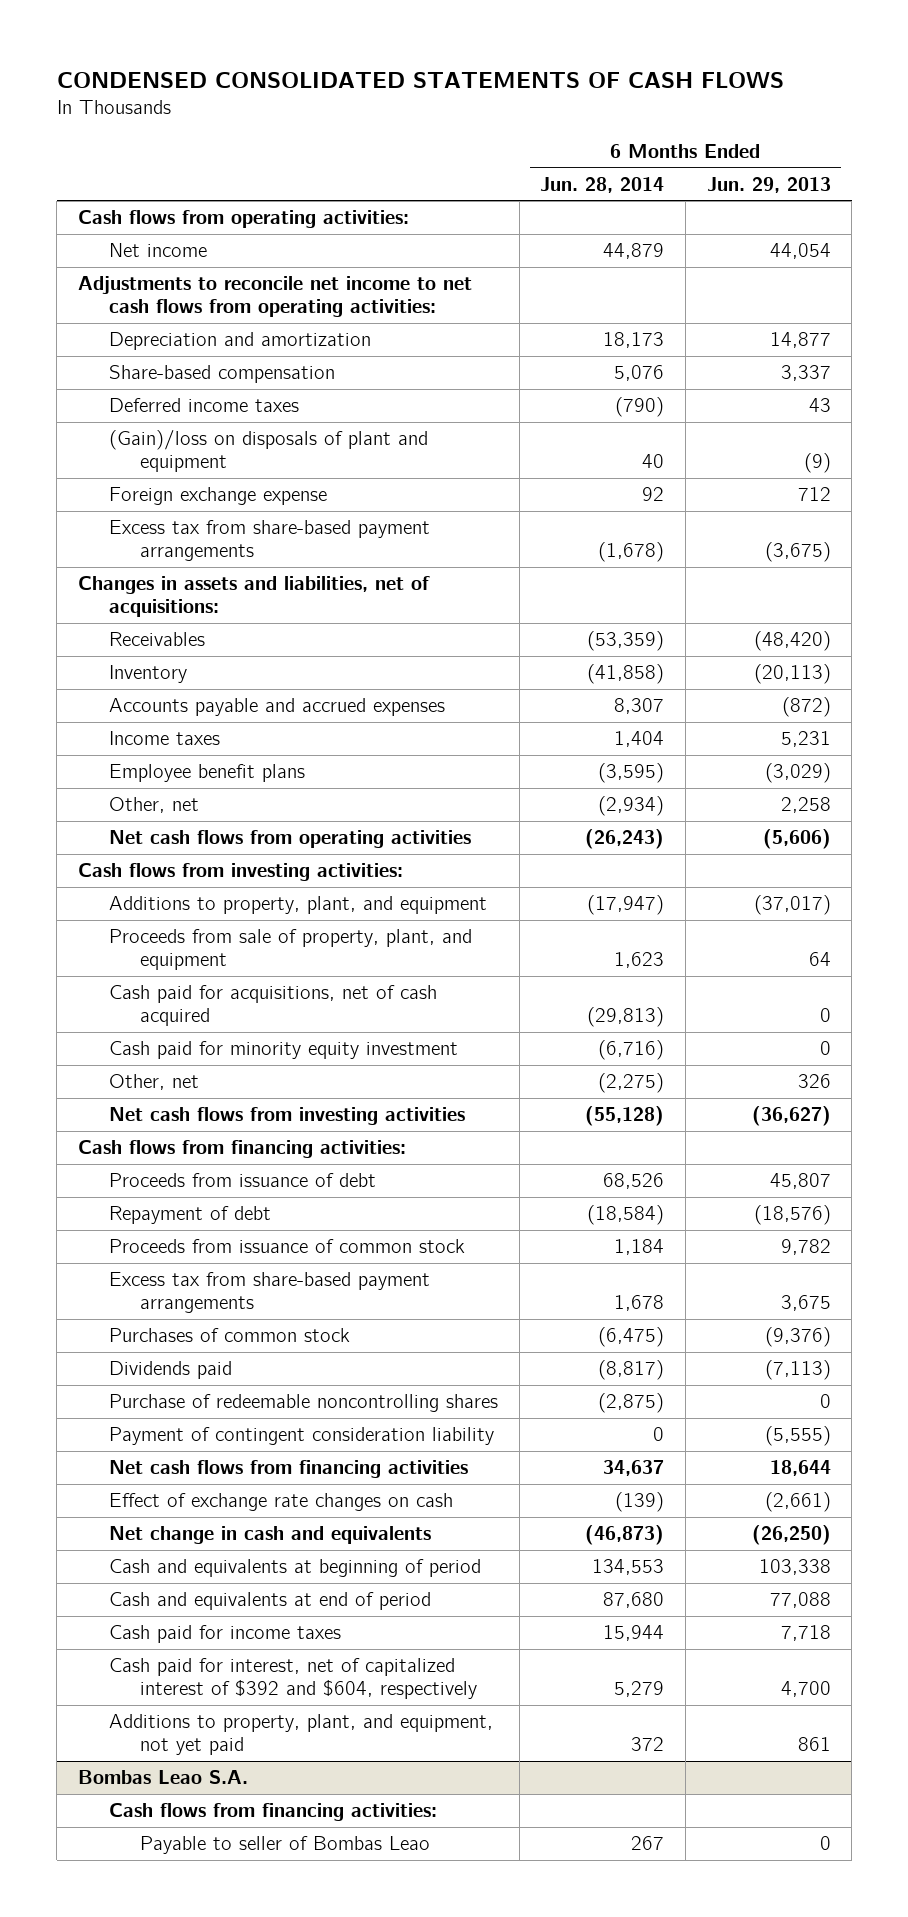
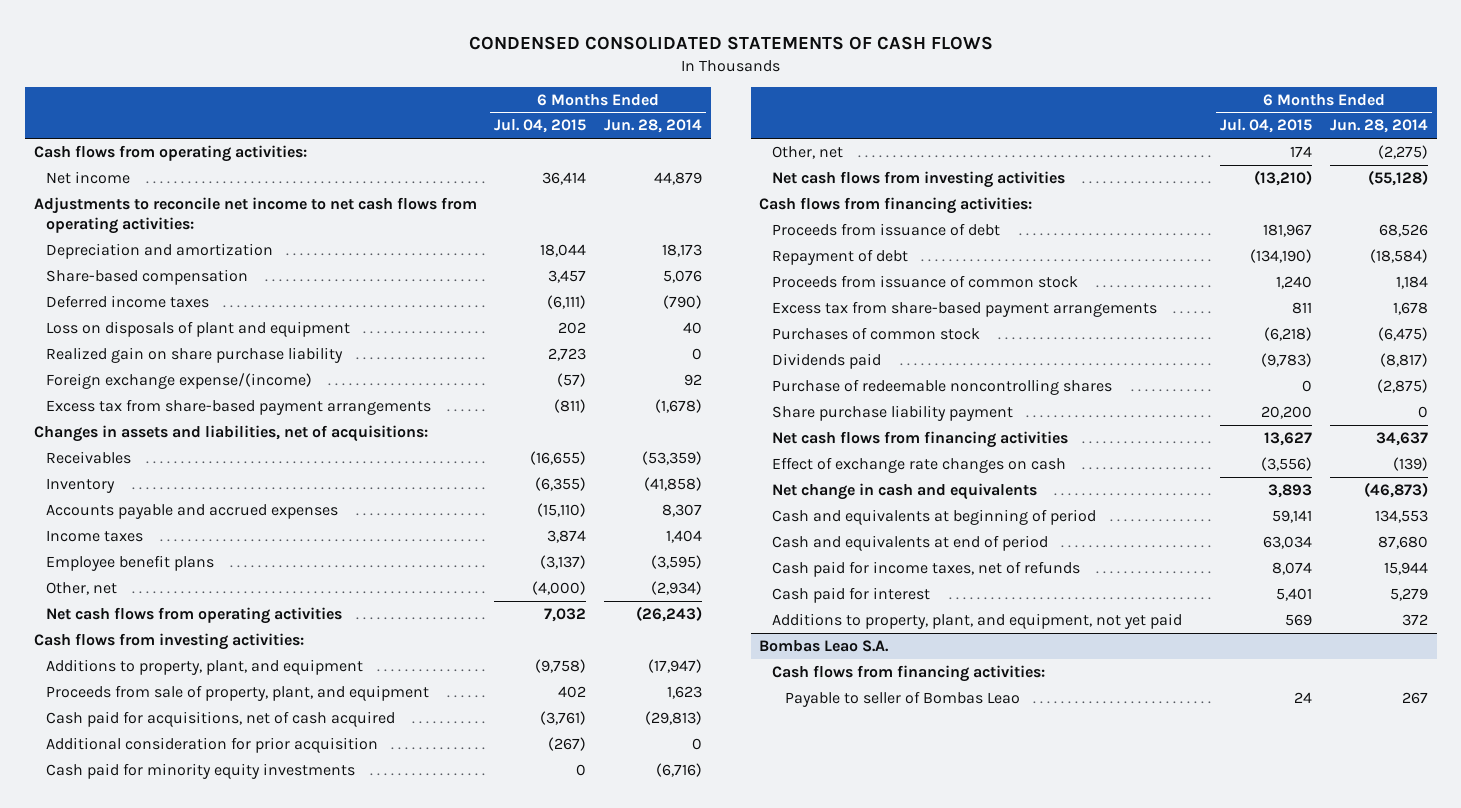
- | 6 Months Ended Jun. 28, 2014 | 6 Months Ended Jun. 29, 2013
+ | 6 Months Ended Jul. 04, 2015 | 6 Months Ended Jun. 28, 2014
- (Gain)/loss on disposals of plant and equipment | 40 | (9)
- Foreign exchange expense | 92 | 712
+ Loss on disposals of plant and equipment | 202 | 40
+ Realized gain on share purchase liability | 2,723 | 0
+ Foreign exchange expense/(income) | (57) | 92
- Cash paid for minority equity investment | (6,716) | 0
+ Additional consideration for prior acquisition | (267) | 0
+ Cash paid for minority equity investments | 0 | (6,716)
- Payment of contingent consideration liability | 0 | (5,555)
+ Share purchase liability payment | 20,200 | 0
- Cash paid for income taxes | 15,944 | 7,718
- Cash paid for interest, net of capitalized interest of $392 and $604, respectively | 5,279 | 4,700
+ Cash paid for income taxes, net of refunds | 8,074 | 15,944
+ Cash paid for interest | 5,401 | 5,279

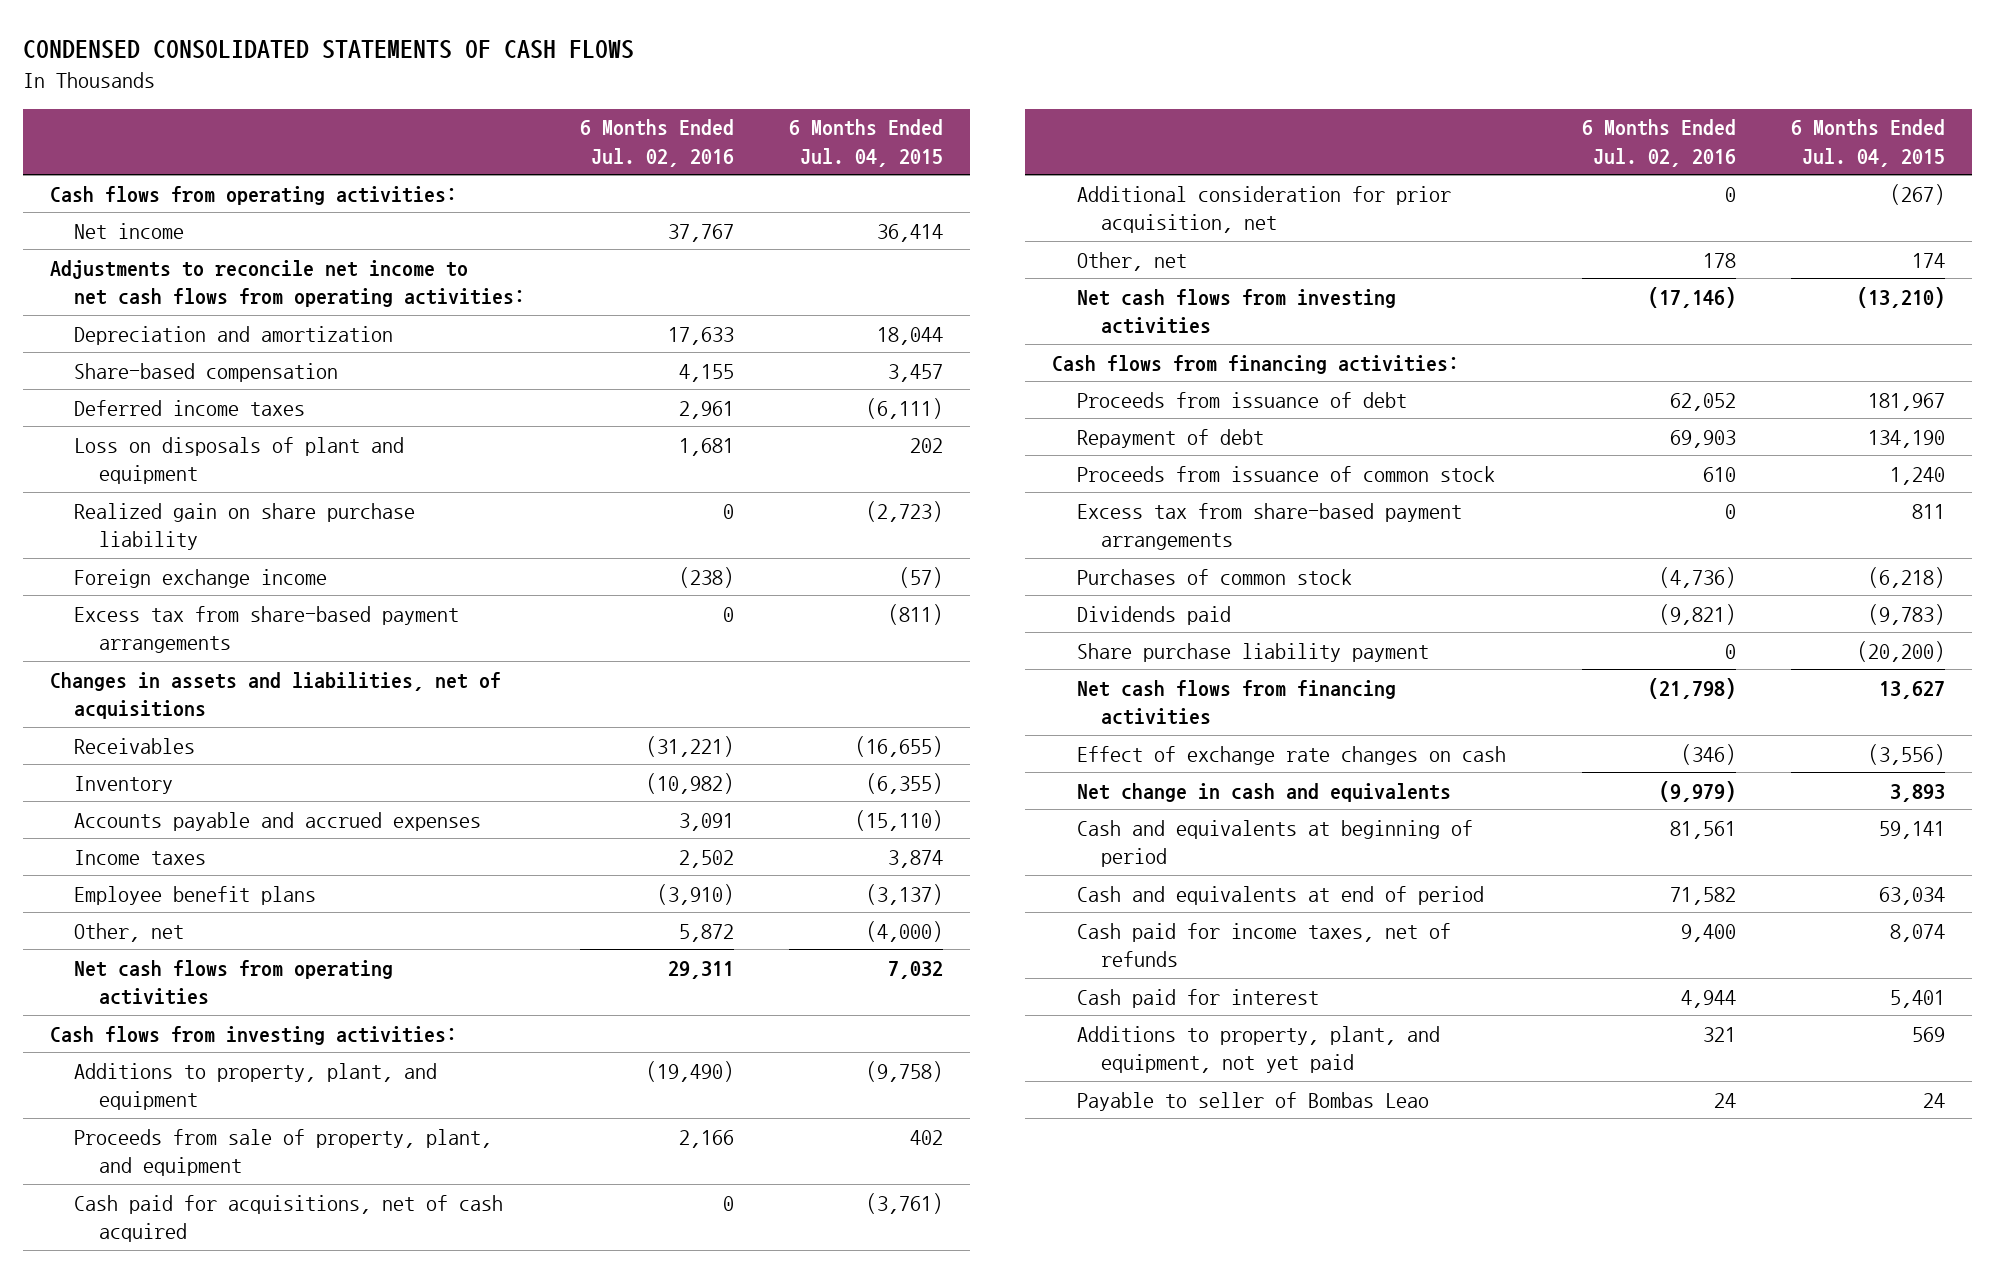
- | 6 Months Ended Jul. 04, 2015 | 6 Months Ended Jun. 28, 2014
+ | 6 Months Ended Jul. 02, 2016 | 6 Months Ended Jul. 04, 2015
- Realized gain on share purchase liability | 2,723 | 0
- Foreign exchange expense/(income) | (57) | 92
+ Realized gain on share purchase liability | 0 | (2,723)
+ Foreign exchange income | (238) | (57)
- Changes in assets and liabilities, net of acquisitions:
+ Changes in assets and liabilities, net of acquisitions
- Additional consideration for prior acquisition | (267) | 0
- Cash paid for minority equity investments | 0 | (6,716)
+ Additional consideration for prior acquisition, net | 0 | (267)
- Repayment of debt | (134,190) | (18,584)
+ Repayment of debt | 69,903 | 134,190
- Purchase of redeemable noncontrolling shares | 0 | (2,875)
- Share purchase liability payment | 20,200 | 0
+ Share purchase liability payment | 0 | (20,200)
- Bombas Leao S.A.
- Cash flows from financing activities:

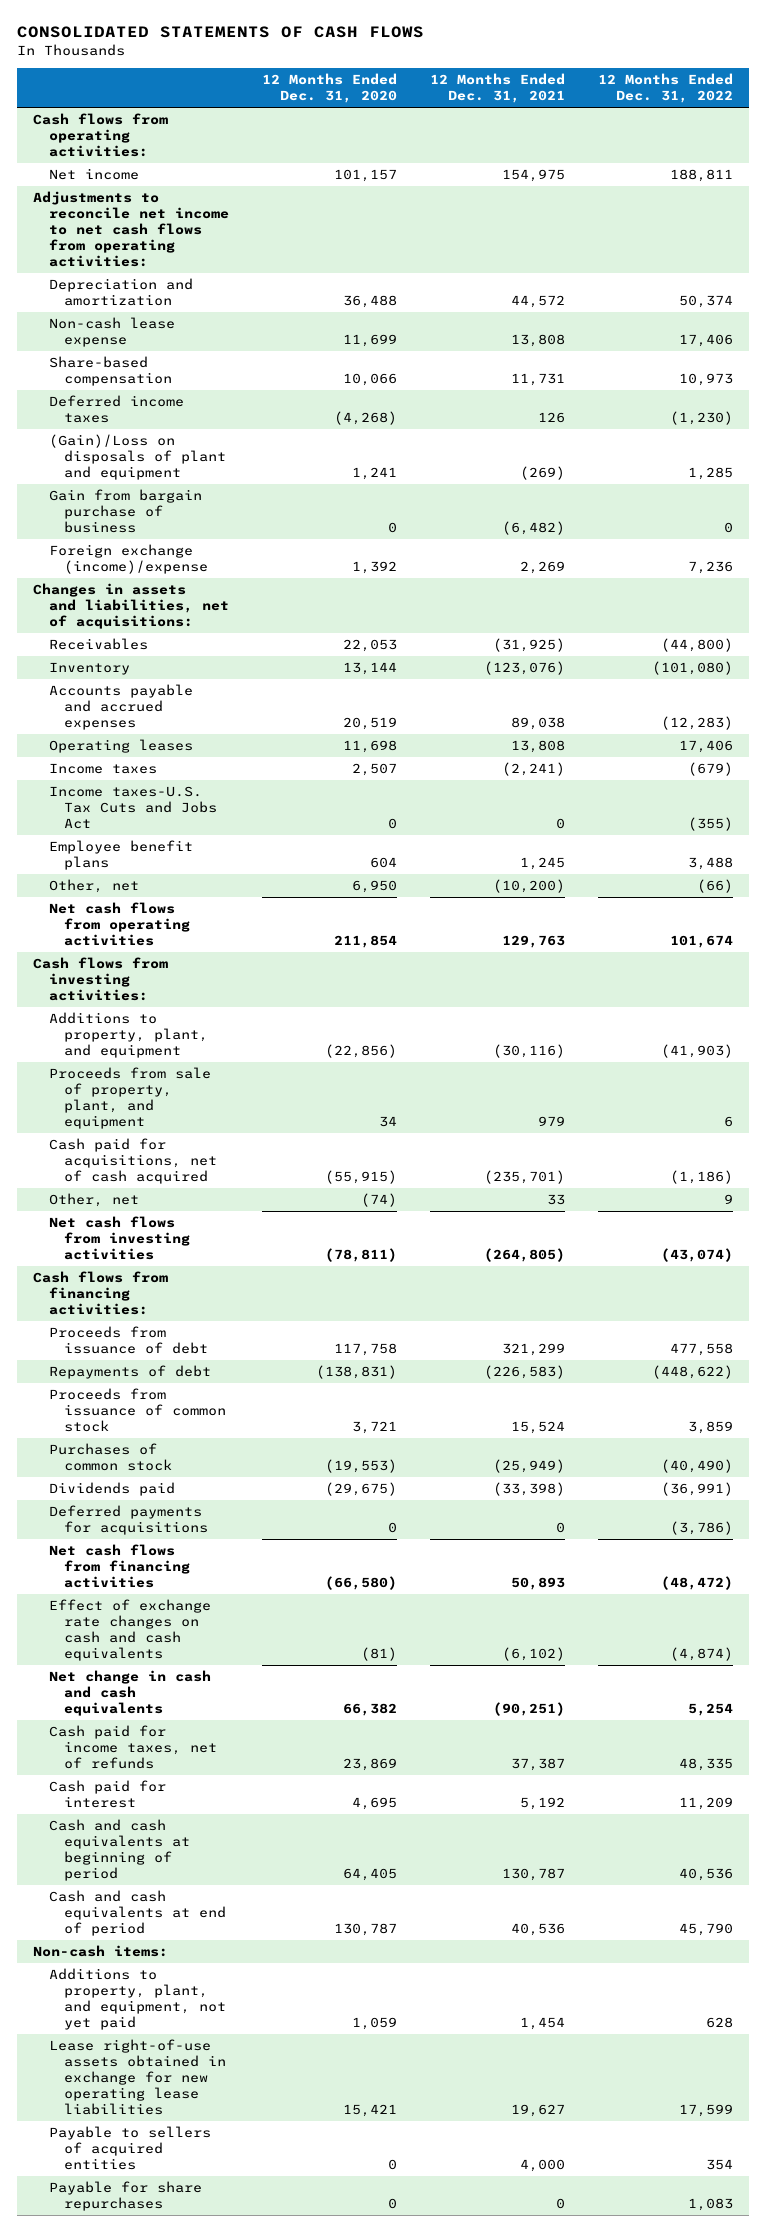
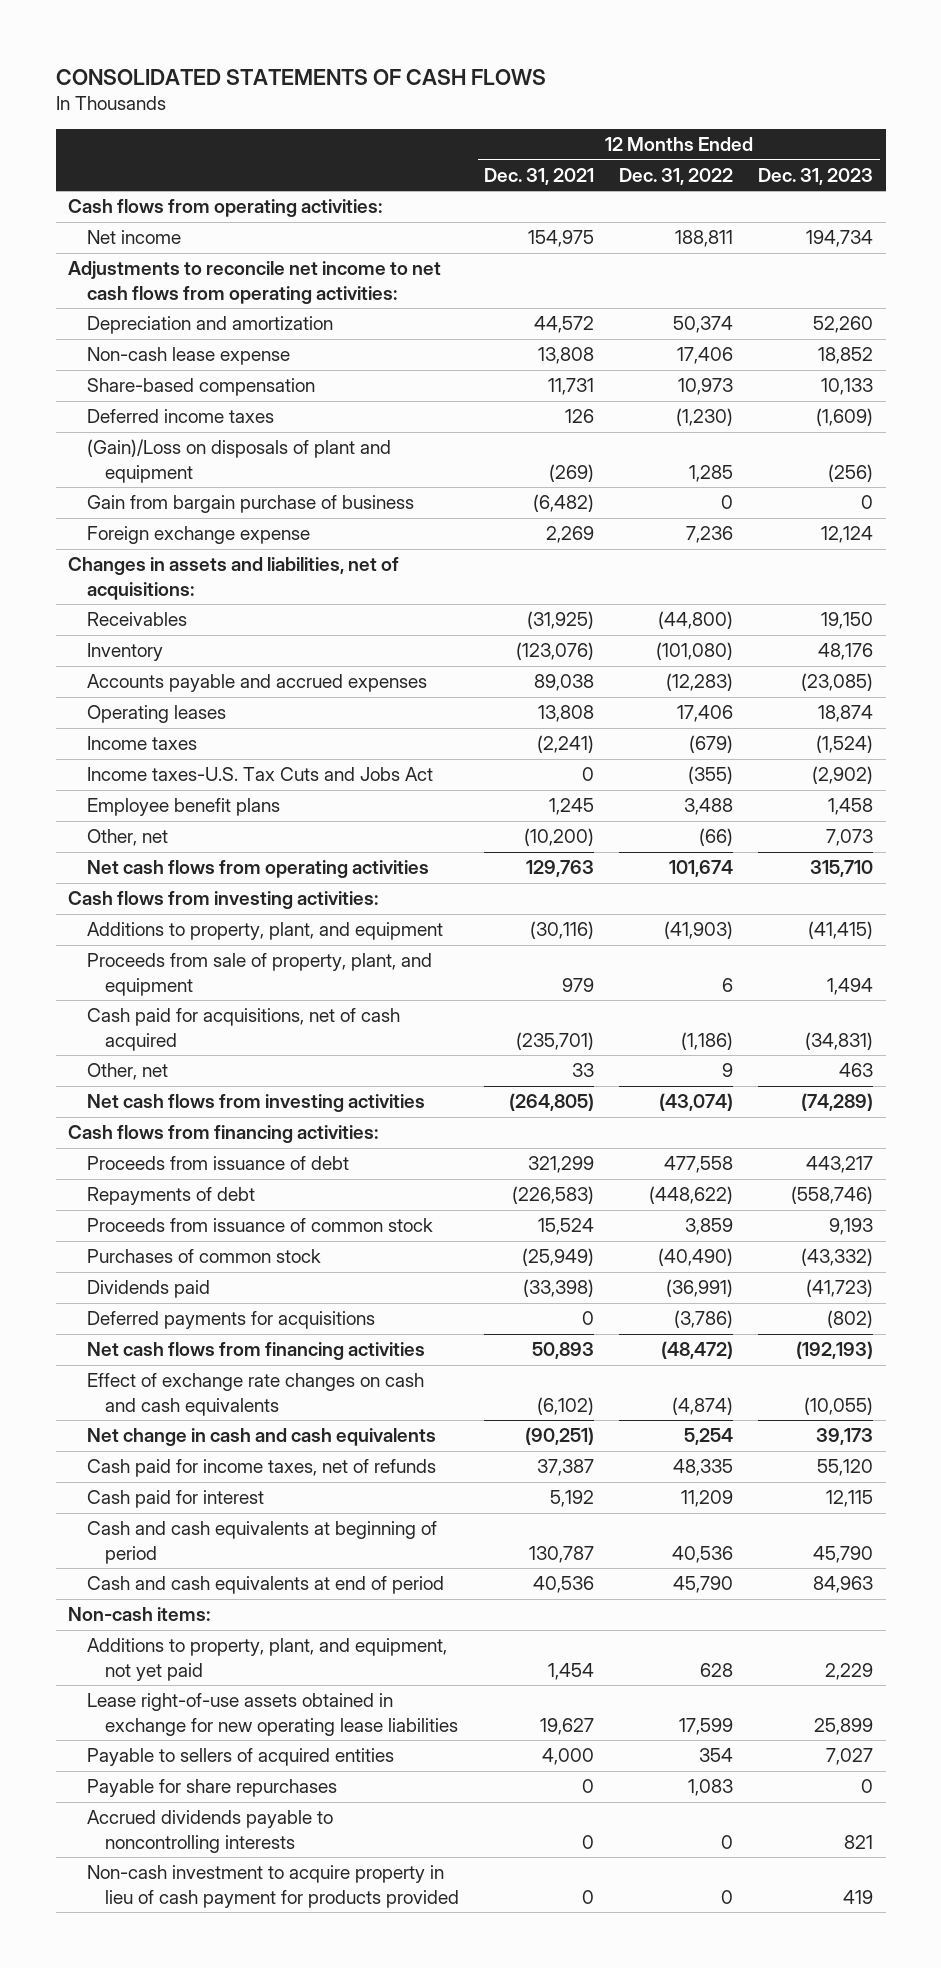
- | 12 Months Ended Dec. 31, 2020 | 12 Months Ended Dec. 31, 2021 | 12 Months Ended Dec. 31, 2022
+ | 12 Months Ended Dec. 31, 2021 | 12 Months Ended Dec. 31, 2022 | 12 Months Ended Dec. 31, 2023
- Foreign exchange (income)/expense | 1,392 | 2,269 | 7,236
+ Foreign exchange expense | 2,269 | 7,236 | 12,124
+ Accrued dividends payable to noncontrolling interests | 0 | 0 | 821
+ Non-cash investment to acquire property in lieu of cash payment for products provided | 0 | 0 | 419

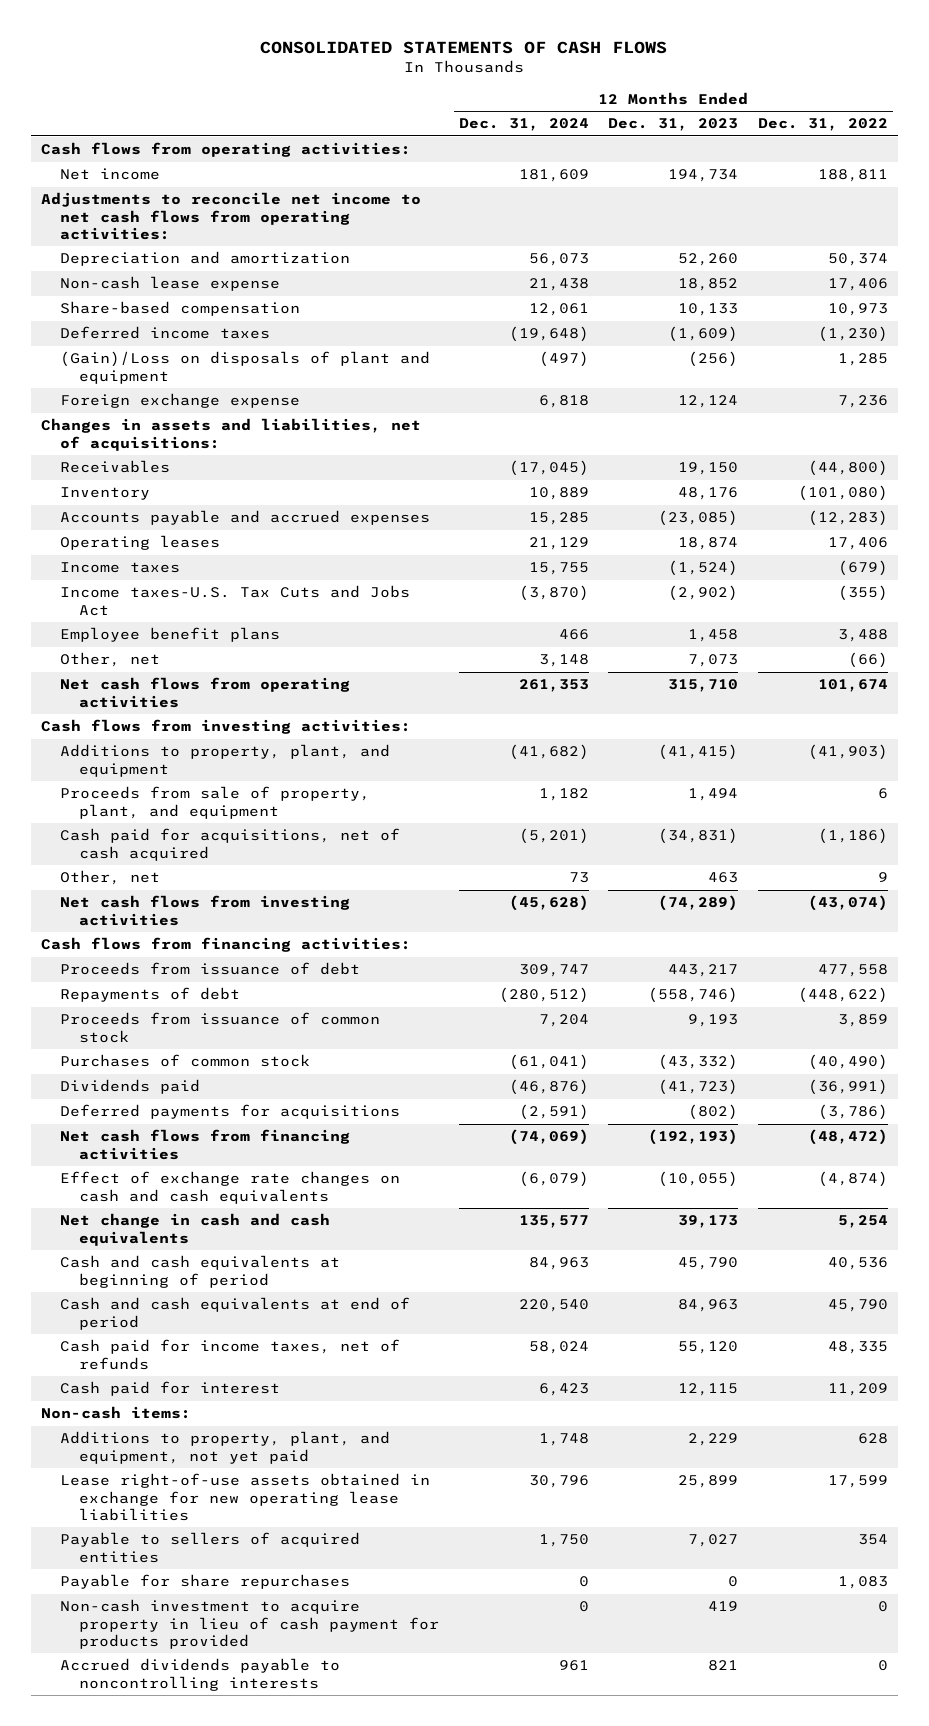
- | 12 Months Ended Dec. 31, 2021 | 12 Months Ended Dec. 31, 2022 | 12 Months Ended Dec. 31, 2023
+ | 12 Months Ended Dec. 31, 2024 | 12 Months Ended Dec. 31, 2023 | 12 Months Ended Dec. 31, 2022
- Gain from bargain purchase of business | (6,482) | 0 | 0
moved down: Cash paid for income taxes, net of refunds | 58,024 | 55,120 | 48,335
moved down: Cash paid for interest | 6,423 | 12,115 | 11,209
moved down: Accrued dividends payable to noncontrolling interests | 961 | 821 | 0

